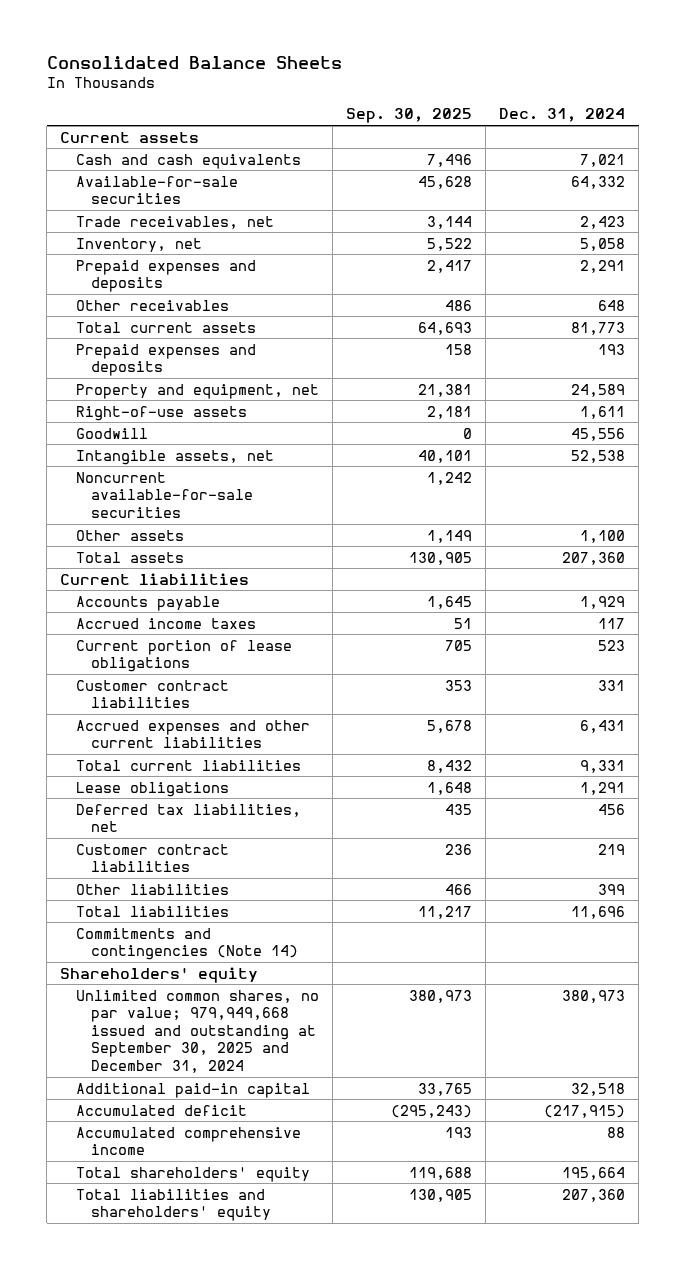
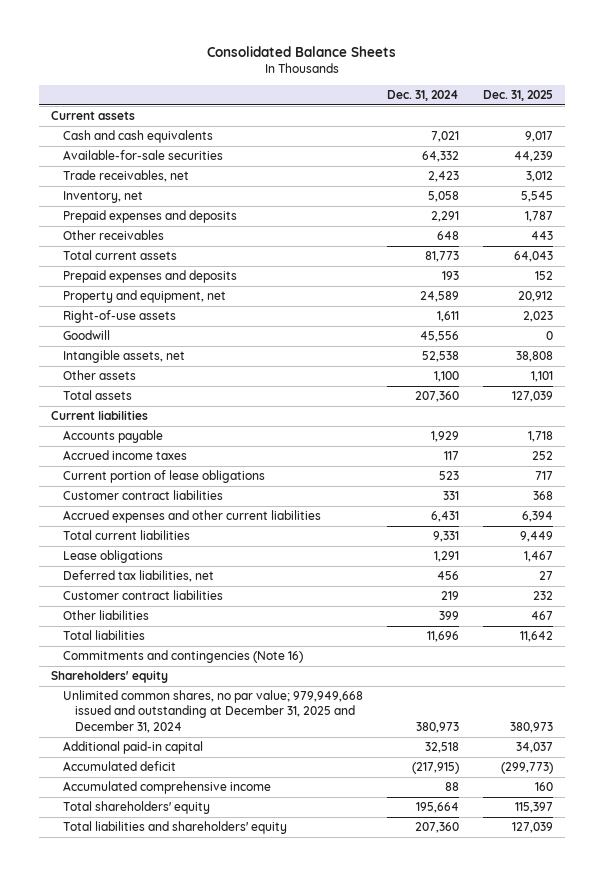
- | Sep. 30, 2025 | Dec. 31, 2024
+ | Dec. 31, 2024 | Dec. 31, 2025
- Noncurrent available-for-sale securities | 1,242 |
- Commitments and contingencies (Note 14)
+ Commitments and contingencies (Note 16)
- Unlimited common shares, no par value; 979,949,668 issued and outstanding at September 30, 2025 and December 31, 2024 | 380,973 | 380,973
+ Unlimited common shares, no par value; 979,949,668 issued and outstanding at December 31, 2025 and December 31, 2024 | 380,973 | 380,973

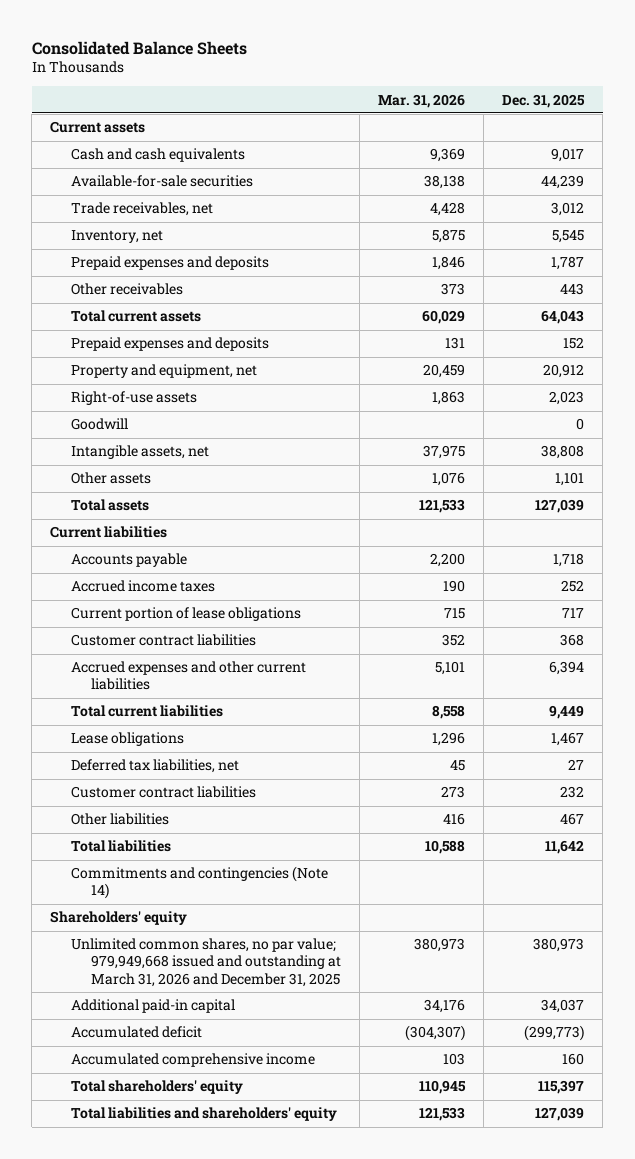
- | Dec. 31, 2024 | Dec. 31, 2025
+ | Mar. 31, 2026 | Dec. 31, 2025
- Commitments and contingencies (Note 16)
+ Commitments and contingencies (Note 14)
- Unlimited common shares, no par value; 979,949,668 issued and outstanding at December 31, 2025 and December 31, 2024 | 380,973 | 380,973
+ Unlimited common shares, no par value; 979,949,668 issued and outstanding at March 31, 2026 and December 31, 2025 | 380,973 | 380,973

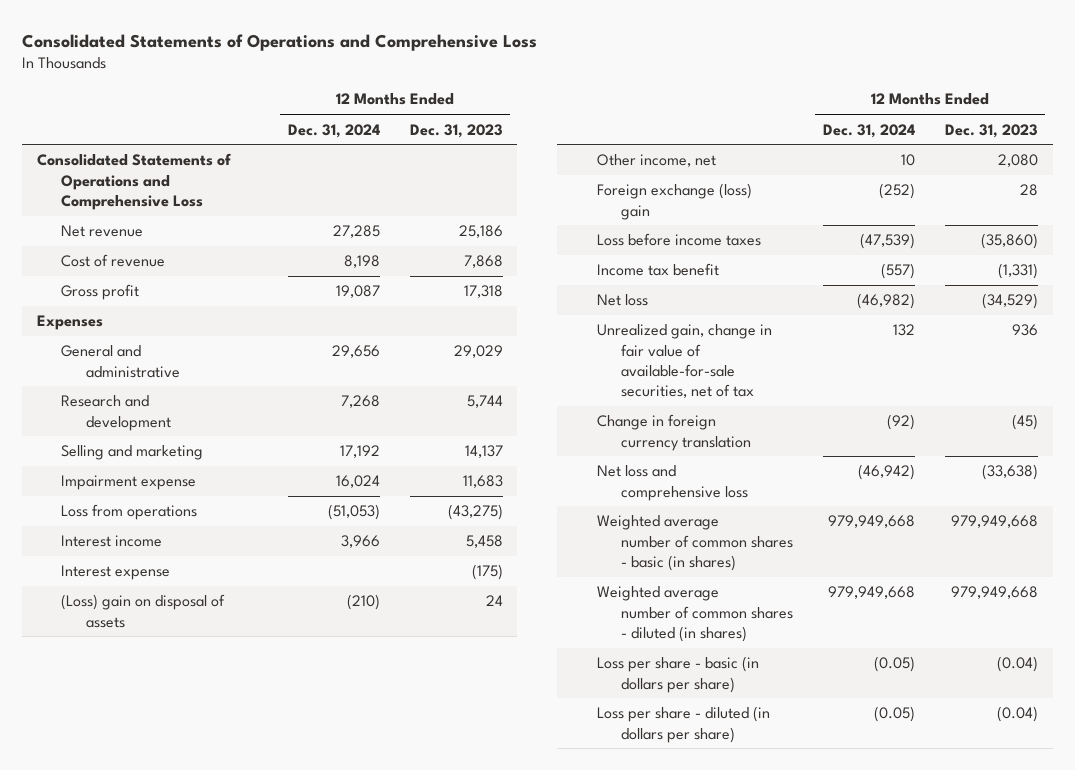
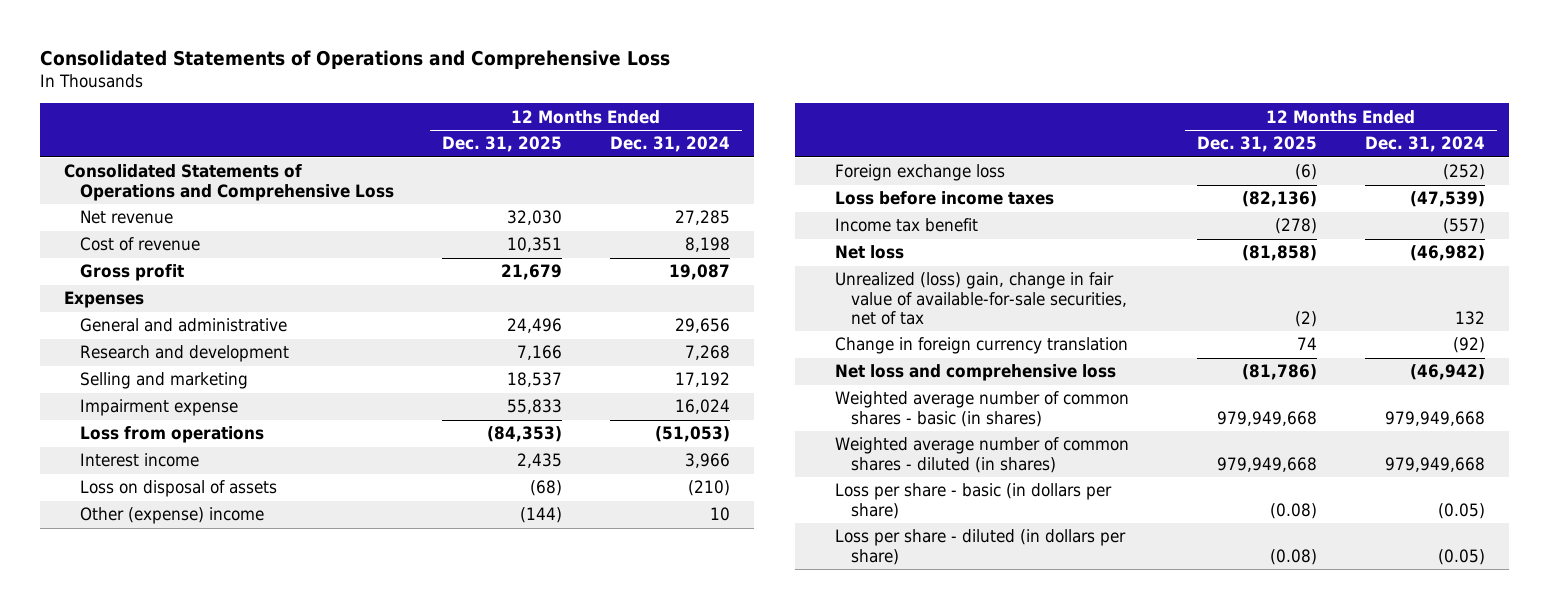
- | 12 Months Ended Dec. 31, 2024 | 12 Months Ended Dec. 31, 2023
+ | 12 Months Ended Dec. 31, 2025 | 12 Months Ended Dec. 31, 2024
- Interest expense | | (175)
- (Loss) gain on disposal of assets | (210) | 24
- Other income, net | 10 | 2,080
- Foreign exchange (loss) gain | (252) | 28
+ Loss on disposal of assets | (68) | (210)
+ Other (expense) income | (144) | 10
+ Foreign exchange loss | (6) | (252)
- Unrealized gain, change in fair value of available-for-sale securities, net of tax | 132 | 936
+ Unrealized (loss) gain, change in fair value of available-for-sale securities, net of tax | (2) | 132

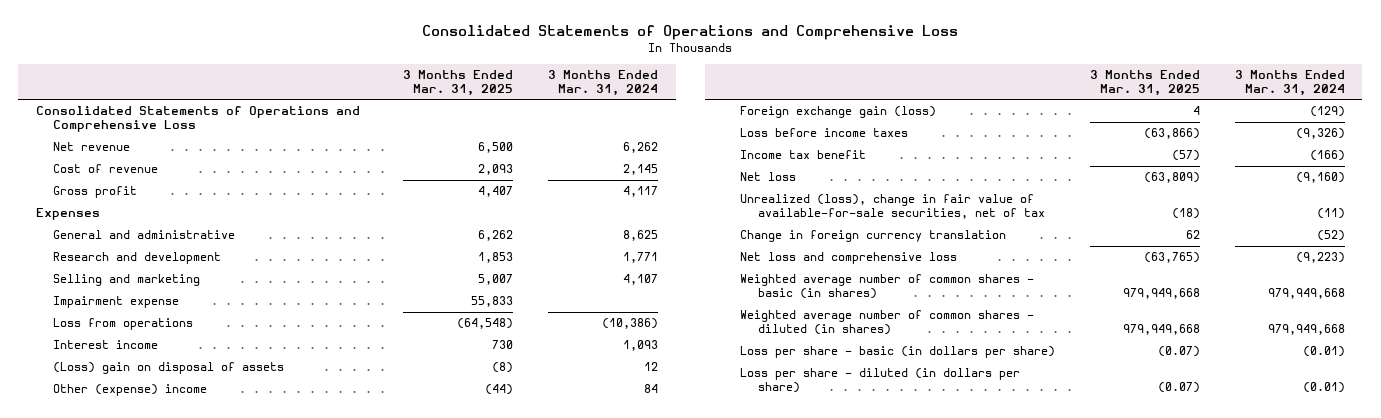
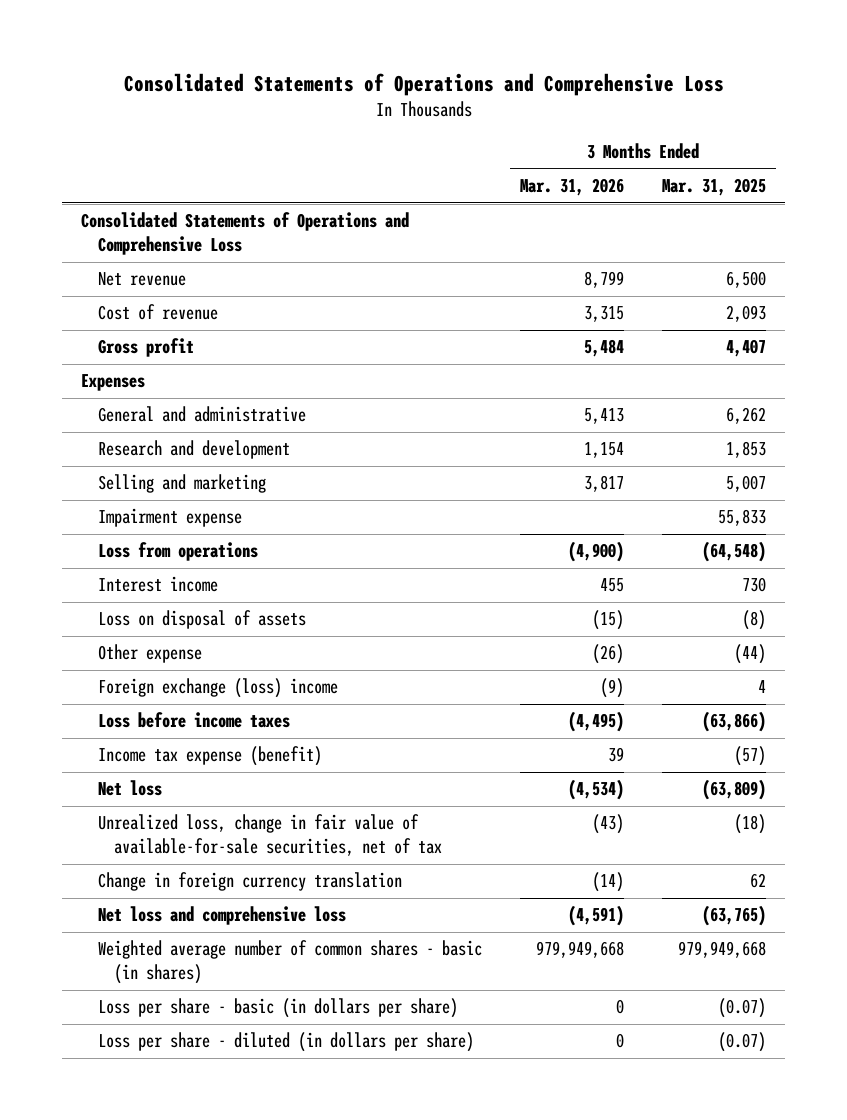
- | 3 Months Ended Mar. 31, 2025 | 3 Months Ended Mar. 31, 2024
+ | 3 Months Ended Mar. 31, 2026 | 3 Months Ended Mar. 31, 2025
- (Loss) gain on disposal of assets | (8) | 12
- Other (expense) income | (44) | 84
- Foreign exchange gain (loss) | 4 | (129)
+ Loss on disposal of assets | (15) | (8)
+ Other expense | (26) | (44)
+ Foreign exchange (loss) income | (9) | 4
- Income tax benefit | (57) | (166)
+ Income tax expense (benefit) | 39 | (57)
- Unrealized (loss), change in fair value of available-for-sale securities, net of tax | (18) | (11)
+ Unrealized loss, change in fair value of available-for-sale securities, net of tax | (43) | (18)
- Weighted average number of common shares - diluted (in shares) | 979,949,668 | 979,949,668

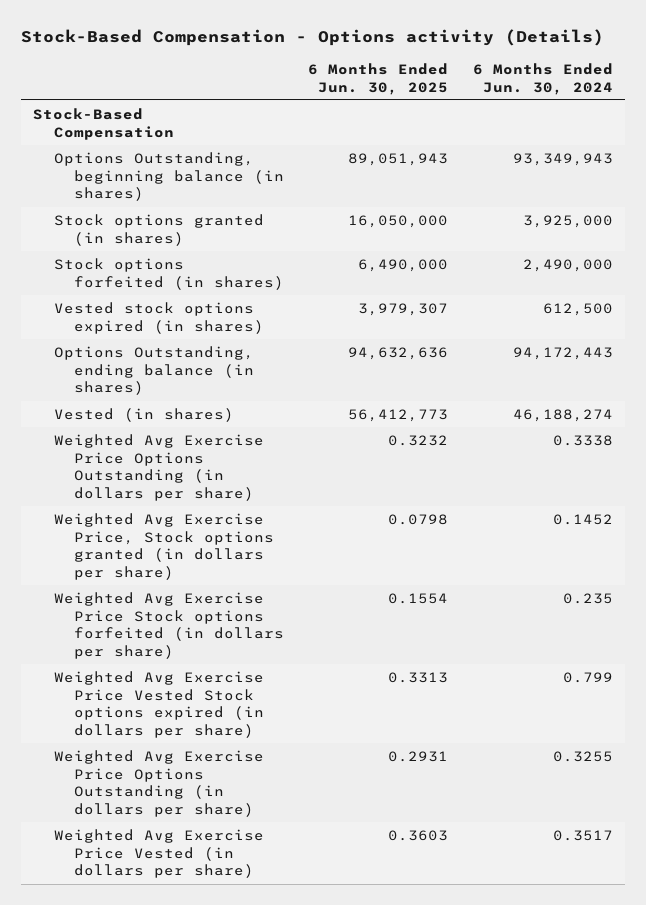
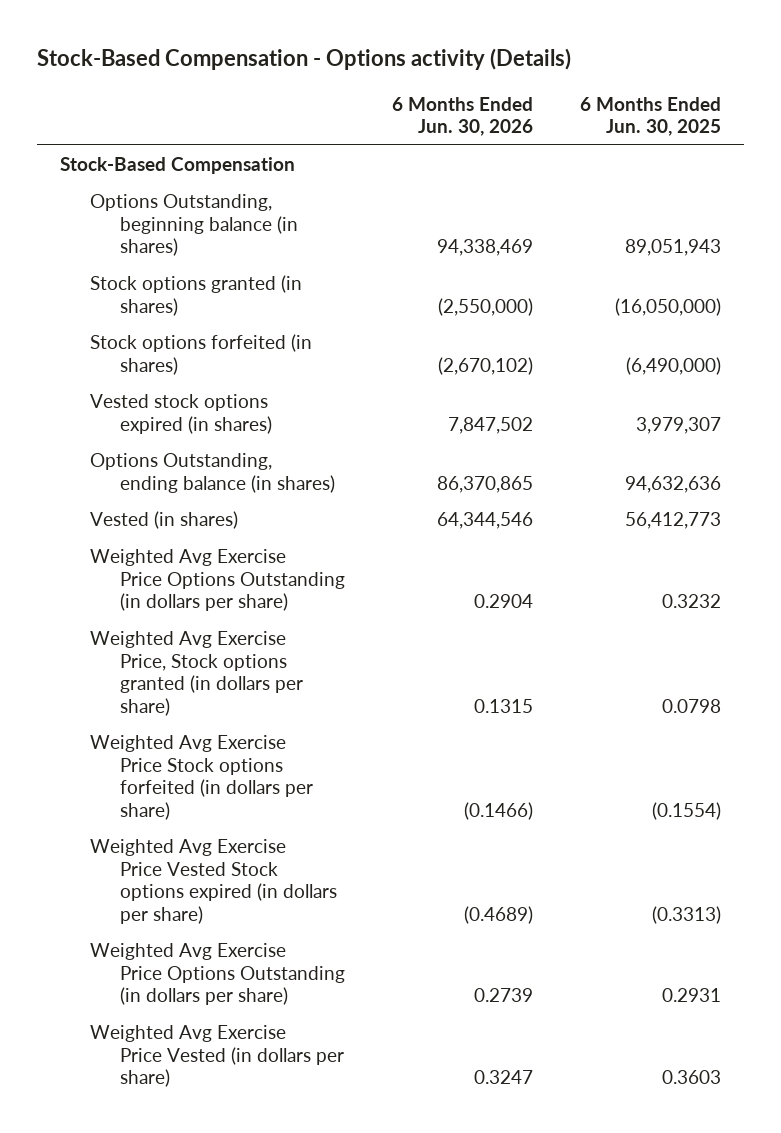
- | 6 Months Ended Jun. 30, 2025 | 6 Months Ended Jun. 30, 2024
+ | 6 Months Ended Jun. 30, 2026 | 6 Months Ended Jun. 30, 2025
- Stock options granted (in shares) | 16,050,000 | 3,925,000
- Stock options forfeited (in shares) | 6,490,000 | 2,490,000
+ Stock options granted (in shares) | (2,550,000) | (16,050,000)
+ Stock options forfeited (in shares) | (2,670,102) | (6,490,000)
- Weighted Avg Exercise Price Stock options forfeited (in dollars per share) | 0.1554 | 0.235
- Weighted Avg Exercise Price Vested Stock options expired (in dollars per share) | 0.3313 | 0.799
+ Weighted Avg Exercise Price Stock options forfeited (in dollars per share) | (0.1466) | (0.1554)
+ Weighted Avg Exercise Price Vested Stock options expired (in dollars per share) | (0.4689) | (0.3313)

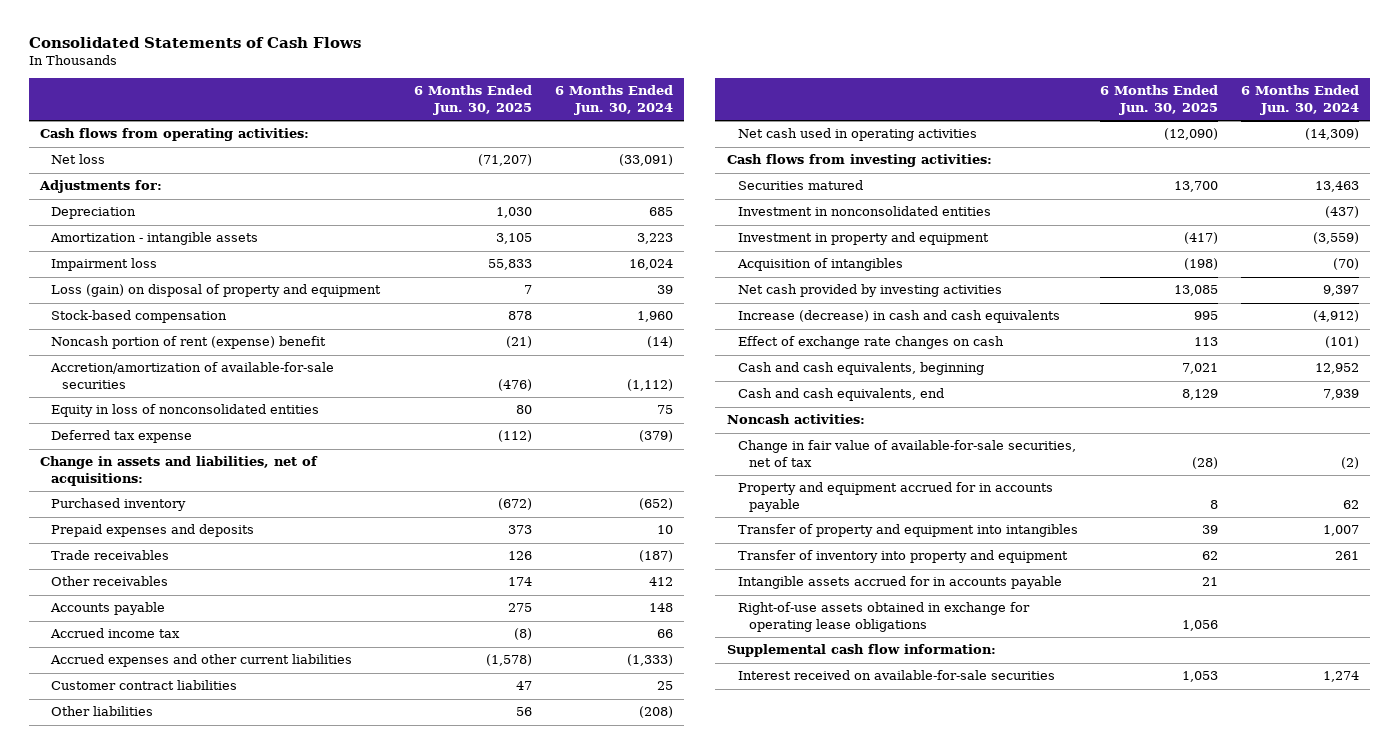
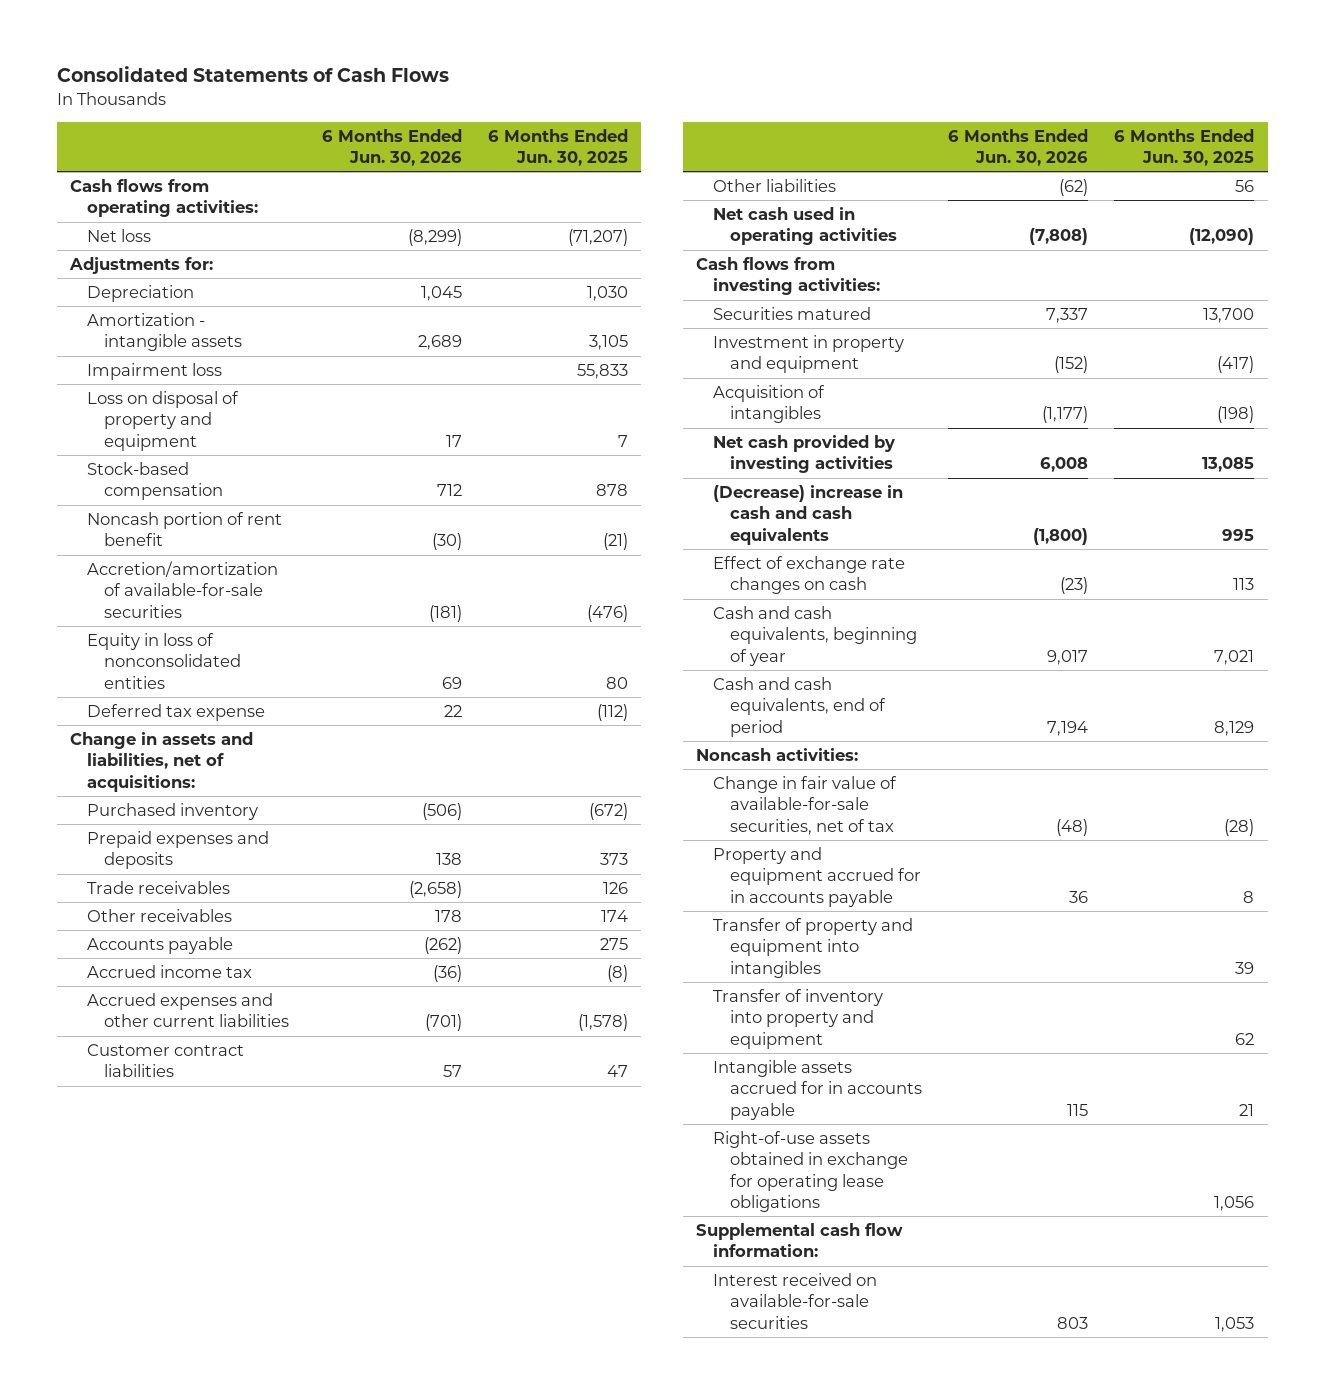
- | 6 Months Ended Jun. 30, 2025 | 6 Months Ended Jun. 30, 2024
+ | 6 Months Ended Jun. 30, 2026 | 6 Months Ended Jun. 30, 2025
- Loss (gain) on disposal of property and equipment | 7 | 39
+ Loss on disposal of property and equipment | 17 | 7
- Noncash portion of rent (expense) benefit | (21) | (14)
+ Noncash portion of rent benefit | (30) | (21)
- Investment in nonconsolidated entities | | (437)
- Increase (decrease) in cash and cash equivalents | 995 | (4,912)
+ (Decrease) increase in cash and cash equivalents | (1,800) | 995
- Cash and cash equivalents, beginning | 7,021 | 12,952
- Cash and cash equivalents, end | 8,129 | 7,939
+ Cash and cash equivalents, beginning of year | 9,017 | 7,021
+ Cash and cash equivalents, end of period | 7,194 | 8,129

